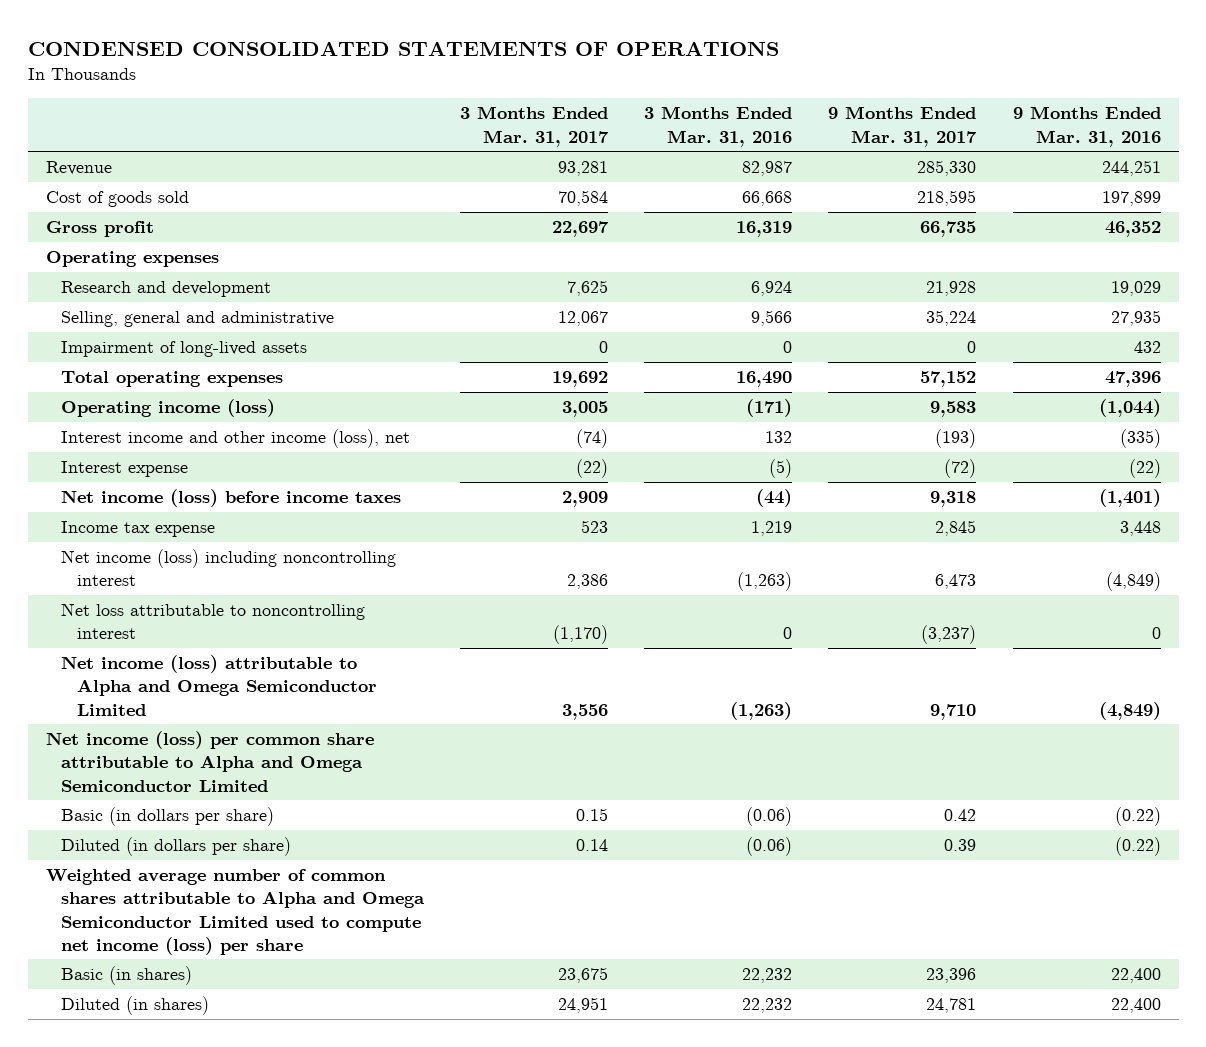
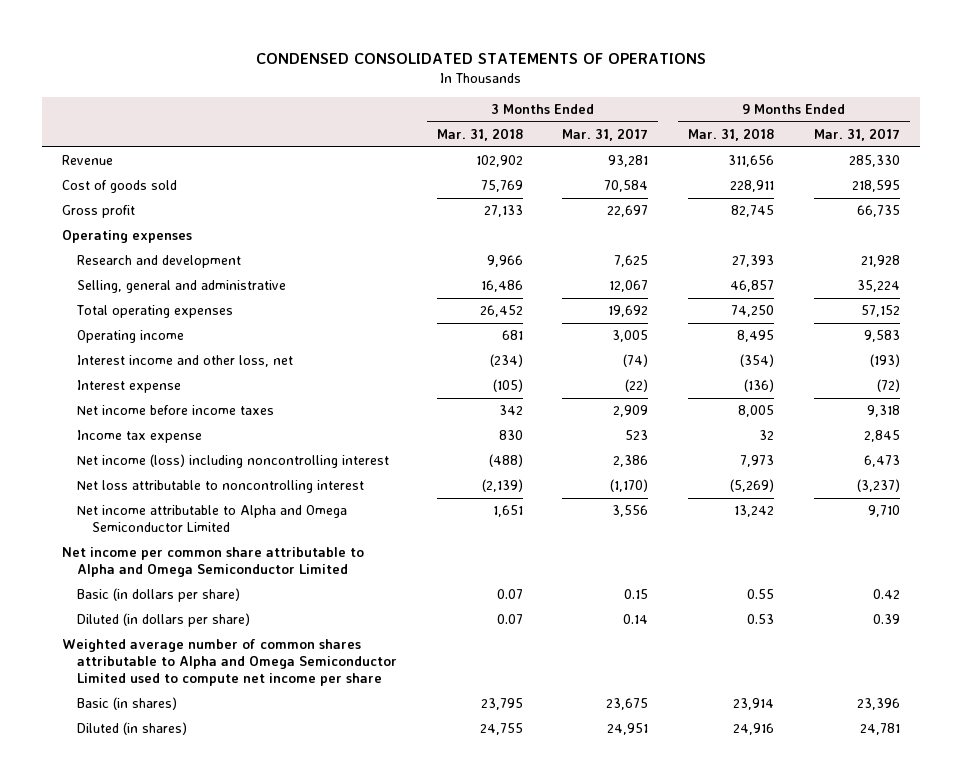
- | 3 Months Ended Mar. 31, 2017 | 3 Months Ended Mar. 31, 2016 | 9 Months Ended Mar. 31, 2017 | 9 Months Ended Mar. 31, 2016
+ | 3 Months Ended Mar. 31, 2018 | 3 Months Ended Mar. 31, 2017 | 9 Months Ended Mar. 31, 2018 | 9 Months Ended Mar. 31, 2017
- Impairment of long-lived assets | 0 | 0 | 0 | 432
- Operating income (loss) | 3,005 | (171) | 9,583 | (1,044)
- Interest income and other income (loss), net | (74) | 132 | (193) | (335)
+ Operating income | 681 | 3,005 | 8,495 | 9,583
+ Interest income and other loss, net | (234) | (74) | (354) | (193)
- Net income (loss) before income taxes | 2,909 | (44) | 9,318 | (1,401)
+ Net income before income taxes | 342 | 2,909 | 8,005 | 9,318
- Net income (loss) attributable to Alpha and Omega Semiconductor Limited | 3,556 | (1,263) | 9,710 | (4,849)
- Net income (loss) per common share attributable to Alpha and Omega Semiconductor Limited
+ Net income attributable to Alpha and Omega Semiconductor Limited | 1,651 | 3,556 | 13,242 | 9,710
+ Net income per common share attributable to Alpha and Omega Semiconductor Limited
- Weighted average number of common shares attributable to Alpha and Omega Semiconductor Limited used to compute net income (loss) per share
+ Weighted average number of common shares attributable to Alpha and Omega Semiconductor Limited used to compute net income per share

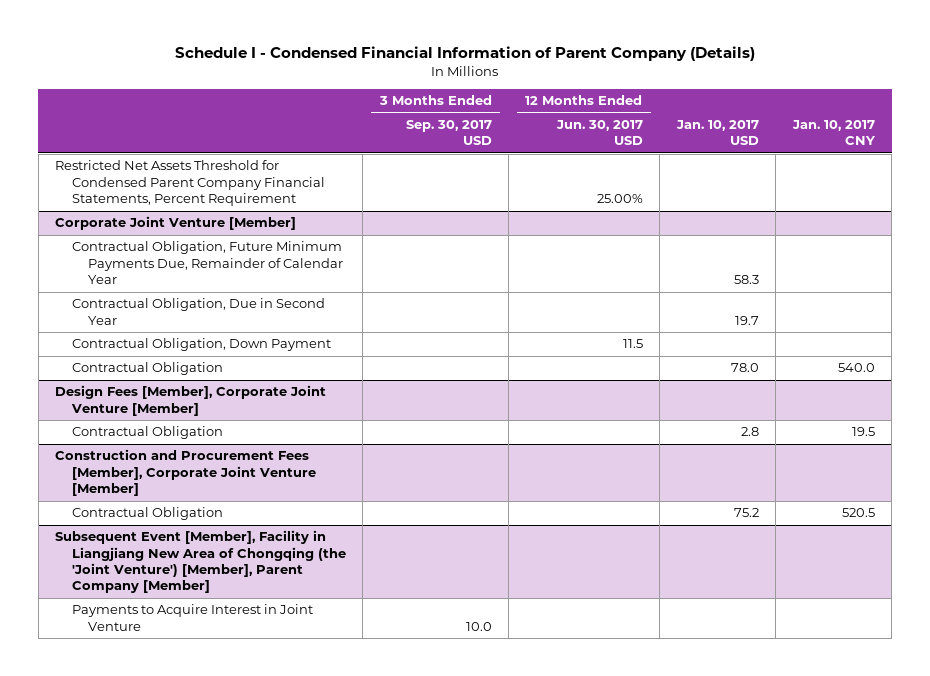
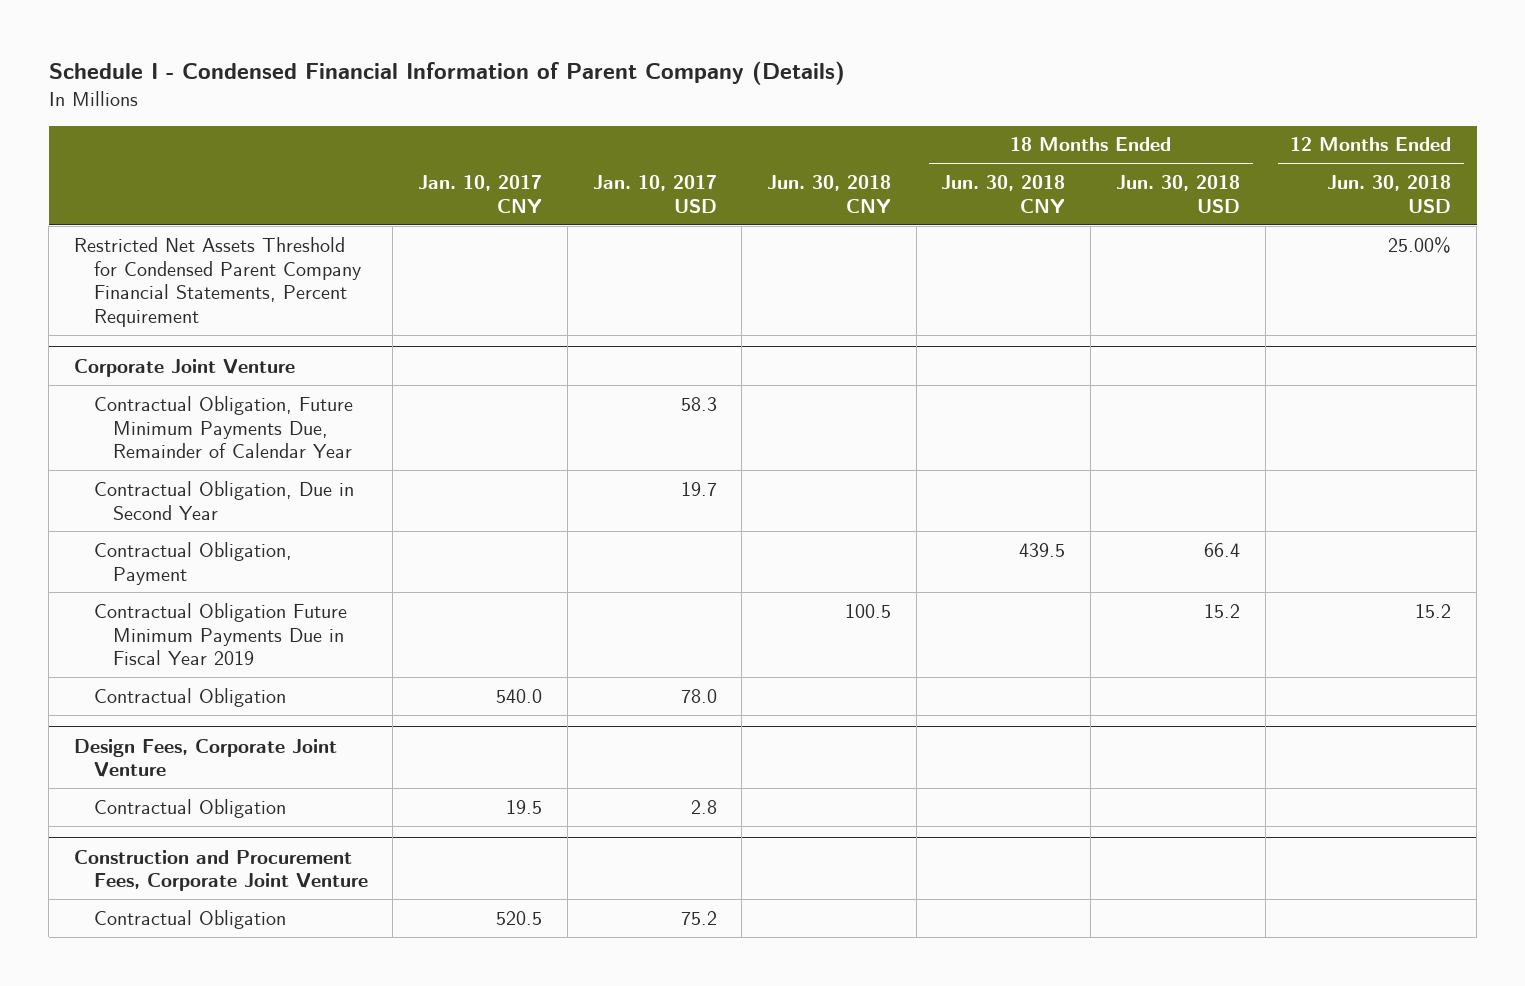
- | 3 Months Ended Sep. 30, 2017 USD | 12 Months Ended Jun. 30, 2017 USD | Jan. 10, 2017 USD | Jan. 10, 2017 CNY
+ | Jan. 10, 2017 CNY | Jan. 10, 2017 USD | Jun. 30, 2018 CNY | 18 Months Ended Jun. 30, 2018 CNY | 18 Months Ended Jun. 30, 2018 USD | 12 Months Ended Jun. 30, 2018 USD
- Corporate Joint Venture [Member]
+ Corporate Joint Venture
- Contractual Obligation, Down Payment | | 11.5 | |
+ Contractual Obligation, Payment | | | | 439.5 | 66.4 |
+ Contractual Obligation Future Minimum Payments Due in Fiscal Year 2019 | | | 100.5 | | 15.2 | 15.2
- Design Fees [Member], Corporate Joint Venture [Member]
+ Design Fees, Corporate Joint Venture
- Construction and Procurement Fees [Member], Corporate Joint Venture [Member]
+ Construction and Procurement Fees, Corporate Joint Venture
- Subsequent Event [Member], Facility in Liangjiang New Area of Chongqing (the 'Joint Venture') [Member], Parent Company [Member]
- Payments to Acquire Interest in Joint Venture | 10.0 | | |

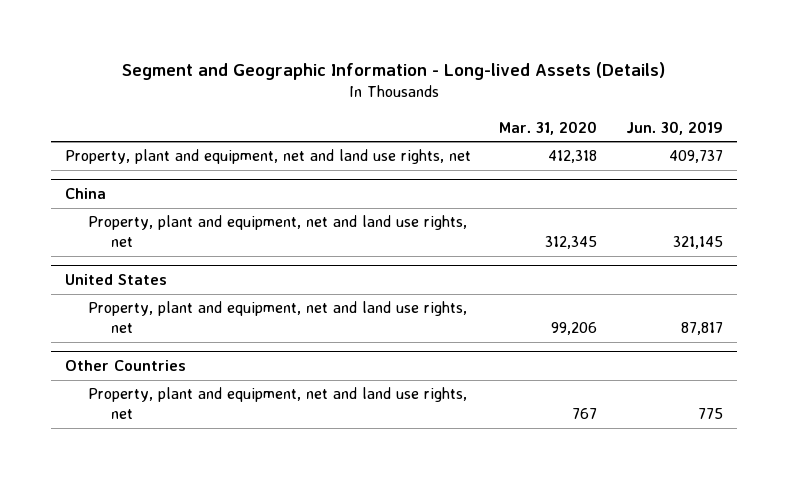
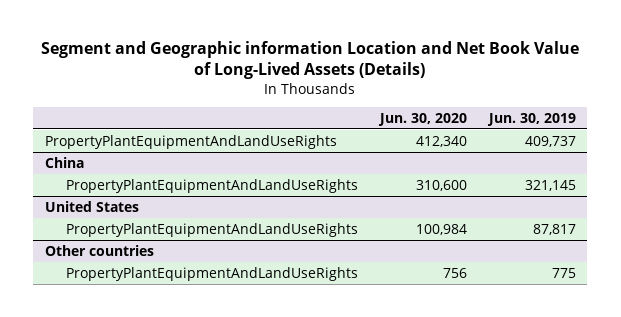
- Segment and Geographic Information - Long-lived Assets (Details)
+ Segment and Geographic information Location and Net Book Value of Long-Lived Assets (Details)
- | Mar. 31, 2020 | Jun. 30, 2019
+ | Jun. 30, 2020 | Jun. 30, 2019
- Property, plant and equipment, net and land use rights, net | 412,318 | 409,737
+ PropertyPlantEquipmentAndLandUseRights | 412,340 | 409,737
@ China
- Property, plant and equipment, net and land use rights, net | 312,345 | 321,145
+ PropertyPlantEquipmentAndLandUseRights | 310,600 | 321,145
@ United States
- Property, plant and equipment, net and land use rights, net | 99,206 | 87,817
- Other Countries
- Property, plant and equipment, net and land use rights, net | 767 | 775
@ United States
+ PropertyPlantEquipmentAndLandUseRights | 100,984 | 87,817
+ Other countries
+ PropertyPlantEquipmentAndLandUseRights | 756 | 775

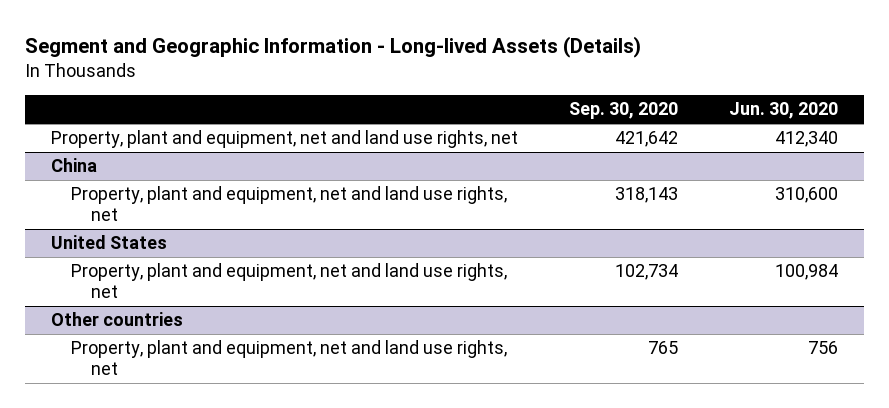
- Segment and Geographic information Location and Net Book Value of Long-Lived Assets (Details)
+ Segment and Geographic Information - Long-lived Assets (Details)
- | Jun. 30, 2020 | Jun. 30, 2019
+ | Sep. 30, 2020 | Jun. 30, 2020
- PropertyPlantEquipmentAndLandUseRights | 412,340 | 409,737
+ Property, plant and equipment, net and land use rights, net | 421,642 | 412,340
@ China
- PropertyPlantEquipmentAndLandUseRights | 310,600 | 321,145
+ Property, plant and equipment, net and land use rights, net | 318,143 | 310,600
@ United States
- PropertyPlantEquipmentAndLandUseRights | 100,984 | 87,817
+ Property, plant and equipment, net and land use rights, net | 102,734 | 100,984
@ Other countries
- PropertyPlantEquipmentAndLandUseRights | 756 | 775
+ Property, plant and equipment, net and land use rights, net | 765 | 756

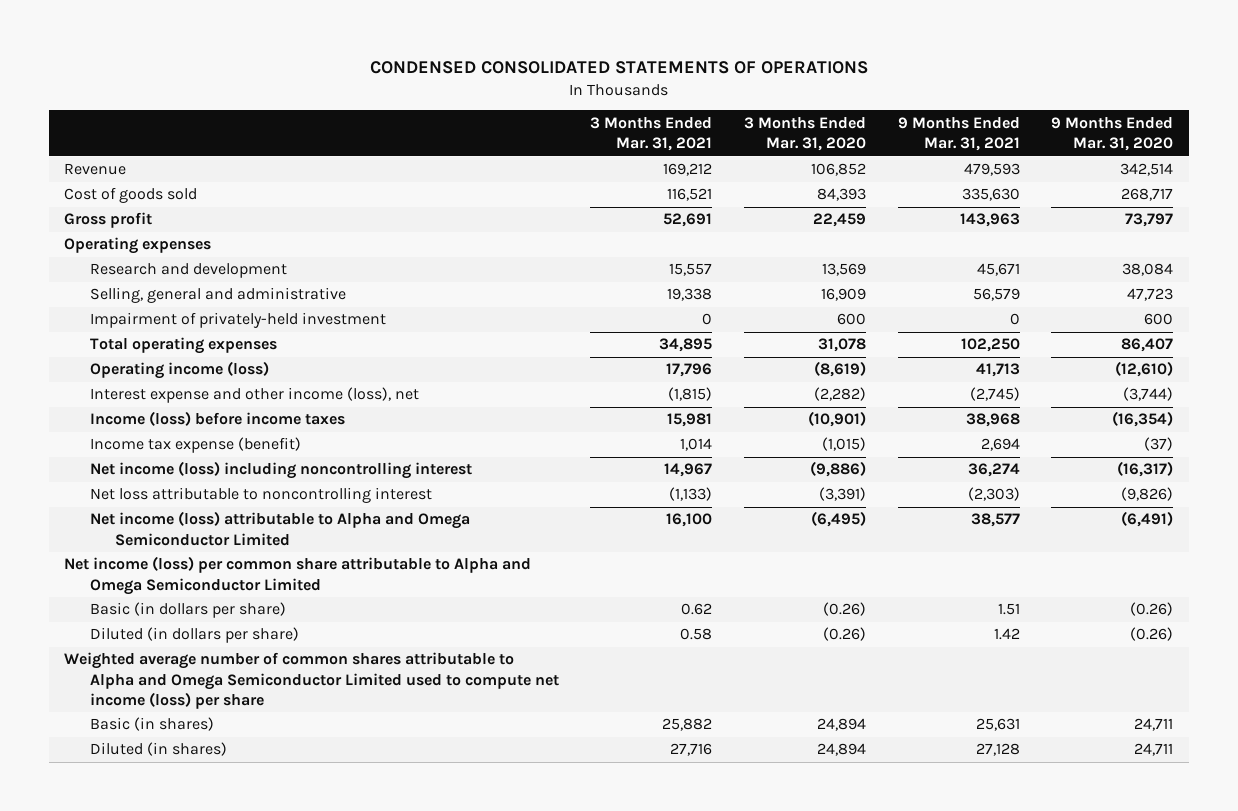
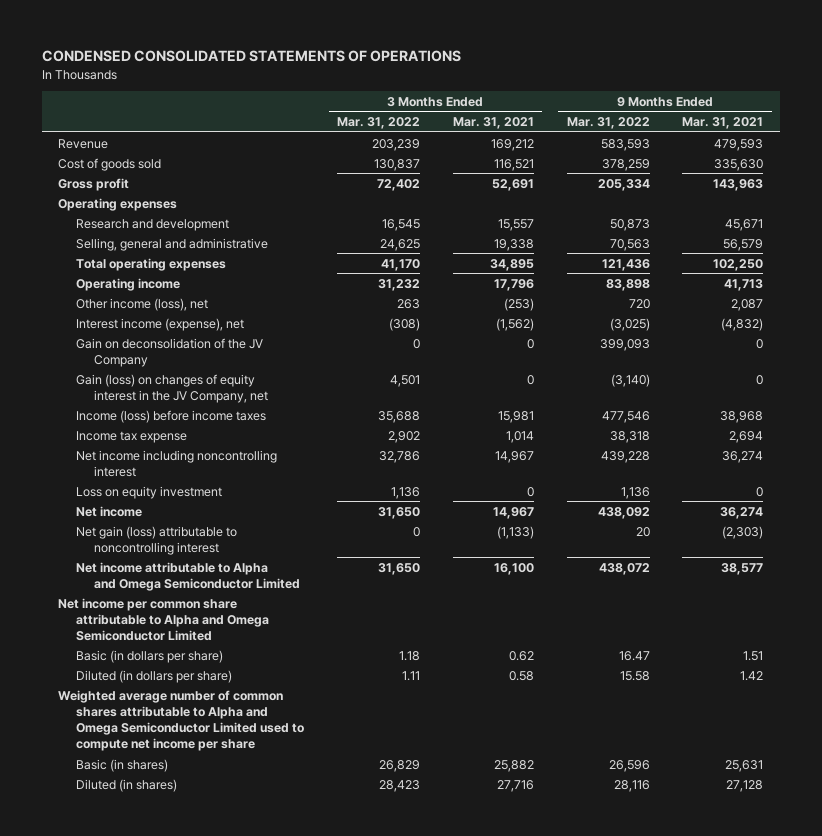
- | 3 Months Ended Mar. 31, 2021 | 3 Months Ended Mar. 31, 2020 | 9 Months Ended Mar. 31, 2021 | 9 Months Ended Mar. 31, 2020
+ | 3 Months Ended Mar. 31, 2022 | 3 Months Ended Mar. 31, 2021 | 9 Months Ended Mar. 31, 2022 | 9 Months Ended Mar. 31, 2021
- Impairment of privately-held investment | 0 | 600 | 0 | 600
- Operating income (loss) | 17,796 | (8,619) | 41,713 | (12,610)
- Interest expense and other income (loss), net | (1,815) | (2,282) | (2,745) | (3,744)
+ Operating income | 31,232 | 17,796 | 83,898 | 41,713
+ Other income (loss), net | 263 | (253) | 720 | 2,087
+ Interest income (expense), net | (308) | (1,562) | (3,025) | (4,832)
+ Gain on deconsolidation of the JV Company | 0 | 0 | 399,093 | 0
+ Gain (loss) on changes of equity interest in the JV Company, net | 4,501 | 0 | (3,140) | 0
- Income tax expense (benefit) | 1,014 | (1,015) | 2,694 | (37)
- Net income (loss) including noncontrolling interest | 14,967 | (9,886) | 36,274 | (16,317)
- Net loss attributable to noncontrolling interest | (1,133) | (3,391) | (2,303) | (9,826)
- Net income (loss) attributable to Alpha and Omega Semiconductor Limited | 16,100 | (6,495) | 38,577 | (6,491)
- Net income (loss) per common share attributable to Alpha and Omega Semiconductor Limited
+ Income tax expense | 2,902 | 1,014 | 38,318 | 2,694
+ Net income including noncontrolling interest | 32,786 | 14,967 | 439,228 | 36,274
+ Loss on equity investment | 1,136 | 0 | 1,136 | 0
+ Net income | 31,650 | 14,967 | 438,092 | 36,274
+ Net gain (loss) attributable to noncontrolling interest | 0 | (1,133) | 20 | (2,303)
+ Net income attributable to Alpha and Omega Semiconductor Limited | 31,650 | 16,100 | 438,072 | 38,577
+ Net income per common share attributable to Alpha and Omega Semiconductor Limited
- Weighted average number of common shares attributable to Alpha and Omega Semiconductor Limited used to compute net income (loss) per share
+ Weighted average number of common shares attributable to Alpha and Omega Semiconductor Limited used to compute net income per share

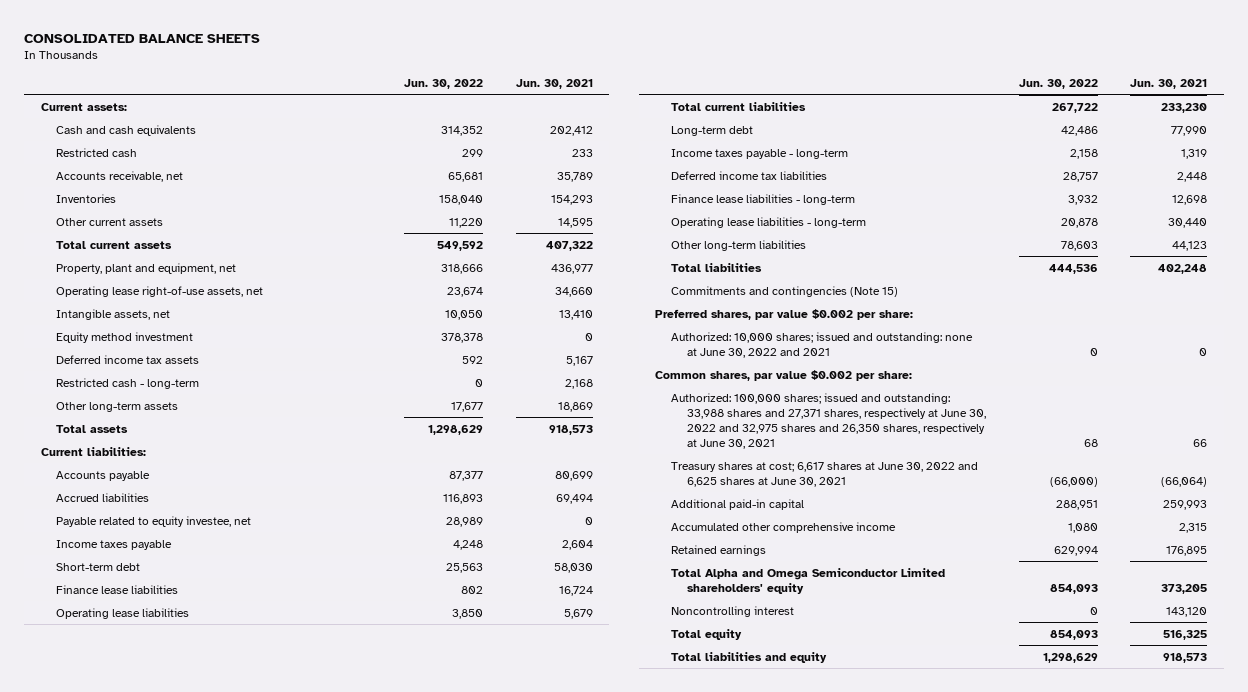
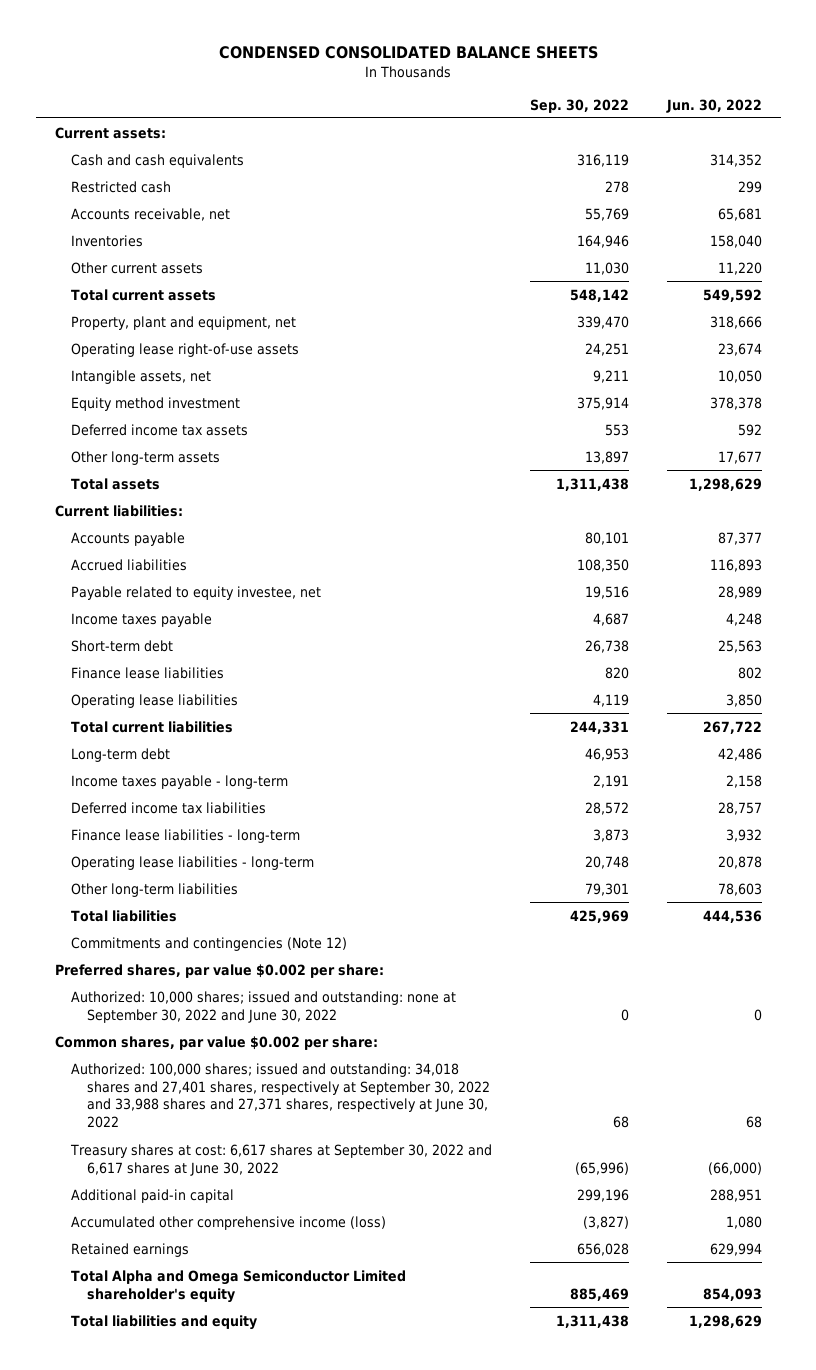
- CONSOLIDATED BALANCE SHEETS
+ CONDENSED CONSOLIDATED BALANCE SHEETS
- | Jun. 30, 2022 | Jun. 30, 2021
+ | Sep. 30, 2022 | Jun. 30, 2022
- Operating lease right-of-use assets, net | 23,674 | 34,660
+ Operating lease right-of-use assets | 24,251 | 23,674
- Restricted cash - long-term | 0 | 2,168
- Commitments and contingencies (Note 15)
+ Commitments and contingencies (Note 12)
- Authorized: 10,000 shares; issued and outstanding: none at June 30, 2022 and 2021 | 0 | 0
+ Authorized: 10,000 shares; issued and outstanding: none at September 30, 2022 and June 30, 2022 | 0 | 0
- Authorized: 100,000 shares; issued and outstanding: 33,988 shares and 27,371 shares, respectively at June 30, 2022 and 32,975 shares and 26,350 shares, respectively at June 30, 2021 | 68 | 66
- Treasury shares at cost; 6,617 shares at June 30, 2022 and 6,625 shares at June 30, 2021 | (66,000) | (66,064)
+ Authorized: 100,000 shares; issued and outstanding: 34,018 shares and 27,401 shares, respectively at September 30, 2022 and 33,988 shares and 27,371 shares, respectively at June 30, 2022 | 68 | 68
+ Treasury shares at cost: 6,617 shares at September 30, 2022 and 6,617 shares at June 30, 2022 | (65,996) | (66,000)
- Accumulated other comprehensive income | 1,080 | 2,315
+ Accumulated other comprehensive income (loss) | (3,827) | 1,080
- Total Alpha and Omega Semiconductor Limited shareholders' equity | 854,093 | 373,205
- Noncontrolling interest | 0 | 143,120
- Total equity | 854,093 | 516,325
+ Total Alpha and Omega Semiconductor Limited shareholder's equity | 885,469 | 854,093

